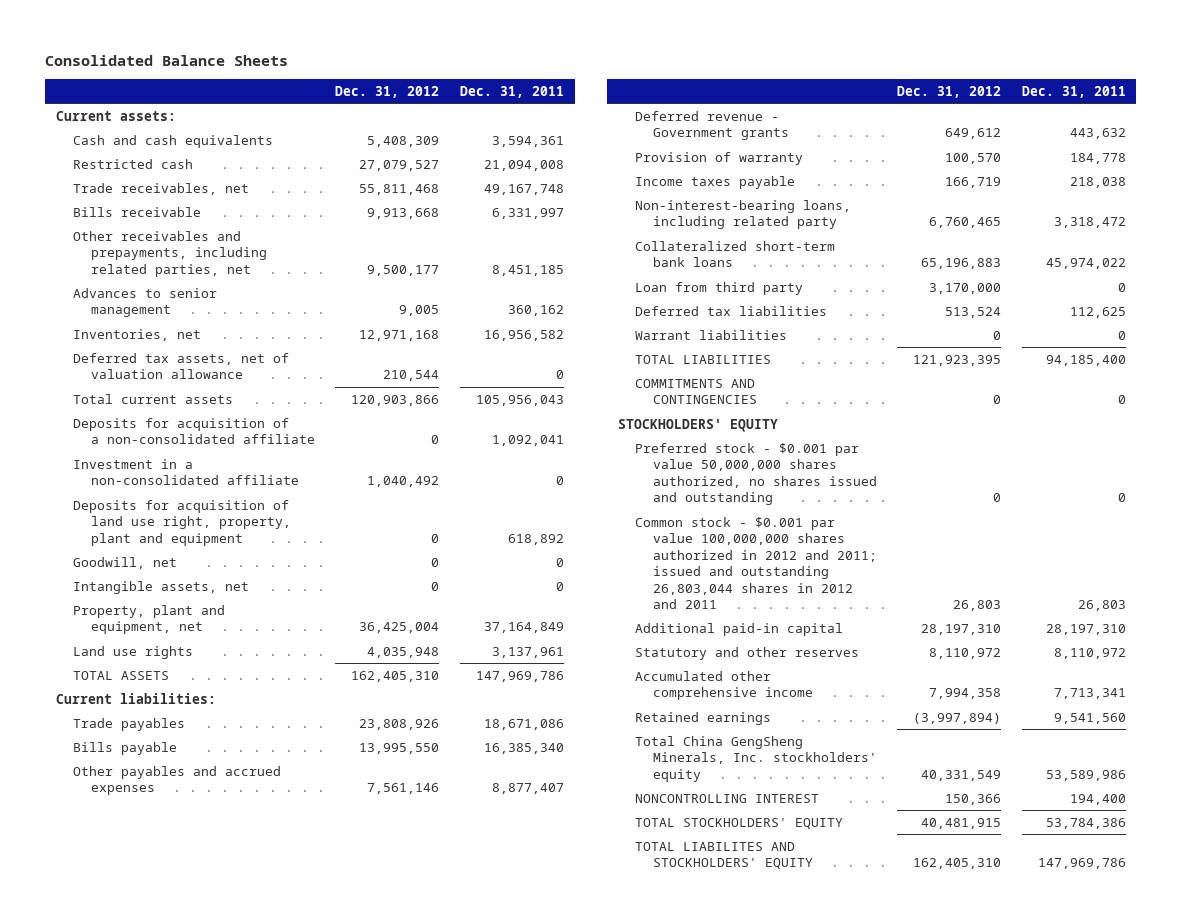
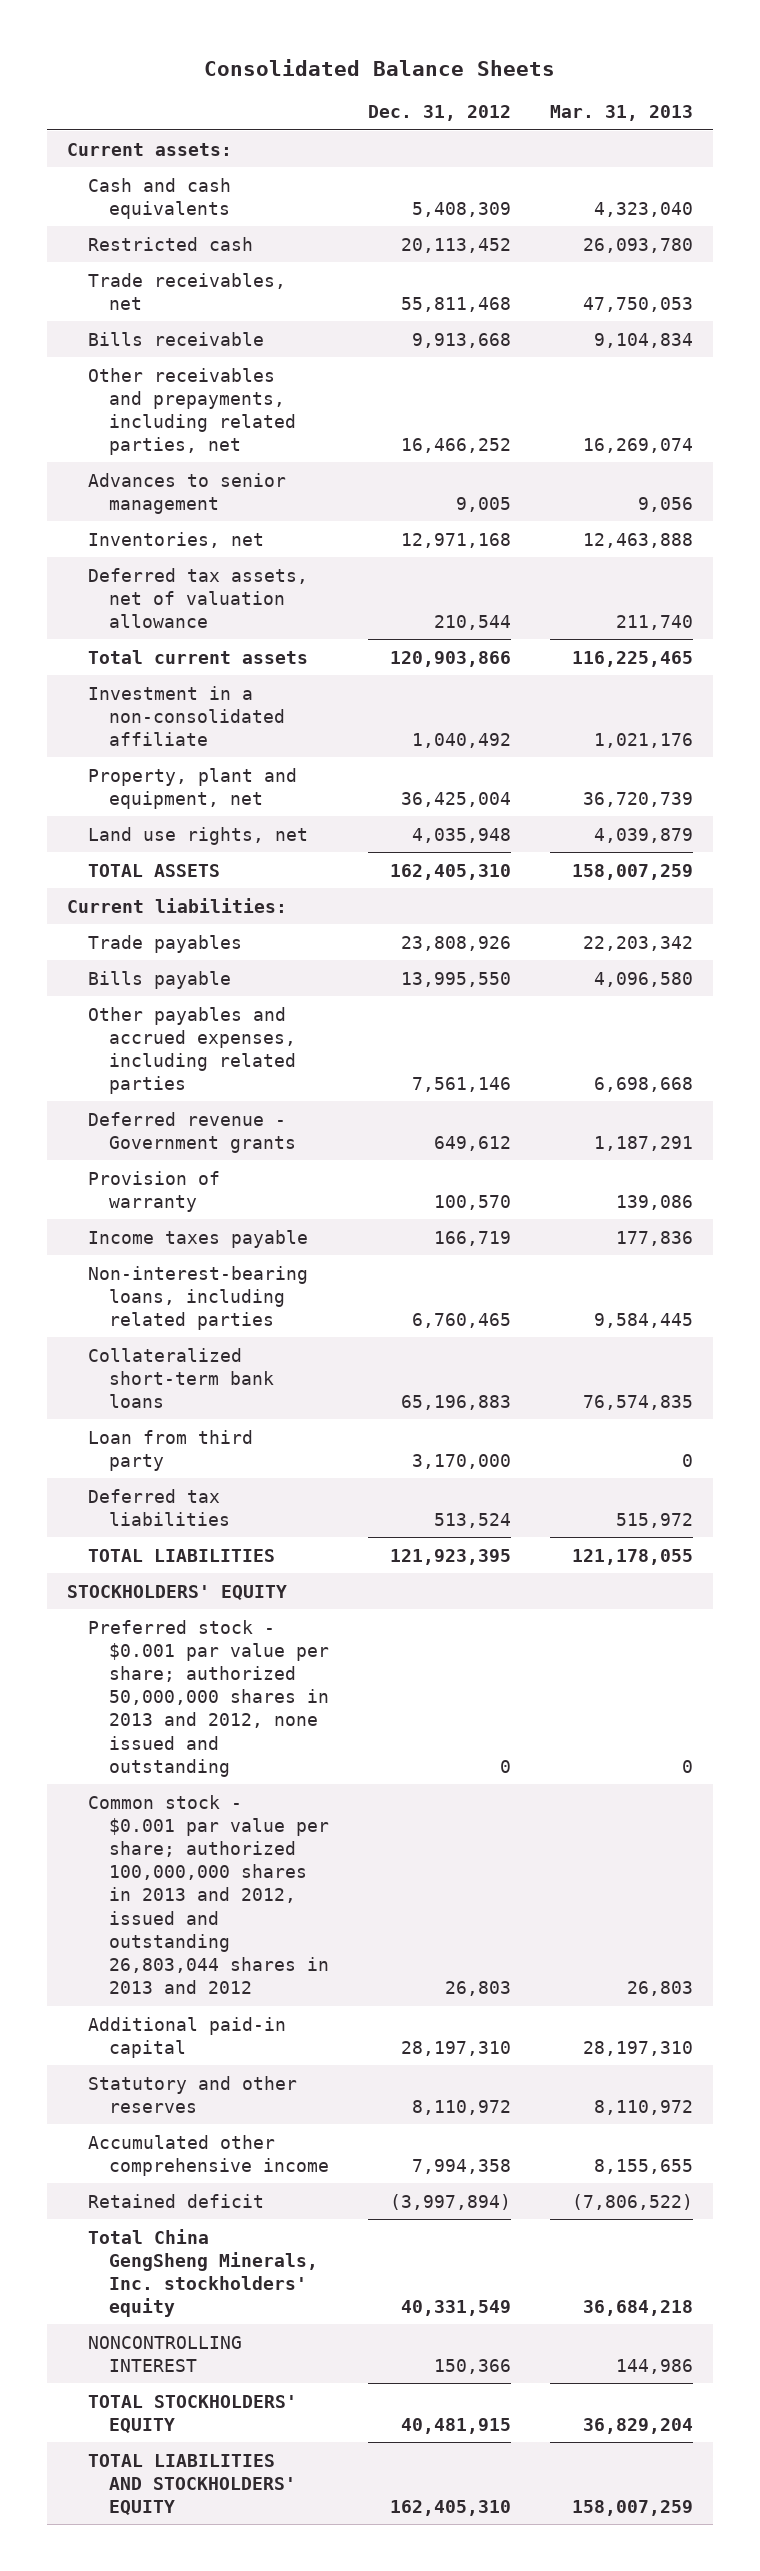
- | Dec. 31, 2012 | Dec. 31, 2011
+ | Dec. 31, 2012 | Mar. 31, 2013
- Restricted cash | 27,079,527 | 21,094,008
+ Restricted cash | 20,113,452 | 26,093,780
- Other receivables and prepayments, including related parties, net | 9,500,177 | 8,451,185
+ Other receivables and prepayments, including related parties, net | 16,466,252 | 16,269,074
- Deposits for acquisition of a non-consolidated affiliate | 0 | 1,092,041
- Deposits for acquisition of land use right, property, plant and equipment | 0 | 618,892
- Goodwill, net | 0 | 0
- Intangible assets, net | 0 | 0
- Land use rights | 4,035,948 | 3,137,961
+ Land use rights, net | 4,035,948 | 4,039,879
- Other payables and accrued expenses | 7,561,146 | 8,877,407
+ Other payables and accrued expenses, including related parties | 7,561,146 | 6,698,668
- Non-interest-bearing loans, including related party | 6,760,465 | 3,318,472
+ Non-interest-bearing loans, including related parties | 6,760,465 | 9,584,445
- Warrant liabilities | 0 | 0
- COMMITMENTS AND CONTINGENCIES | 0 | 0
- Preferred stock - $0.001 par value 50,000,000 shares authorized, no shares issued and outstanding | 0 | 0
- Common stock - $0.001 par value 100,000,000 shares authorized in 2012 and 2011; issued and outstanding 26,803,044 shares in 2012 and 2011 | 26,803 | 26,803
+ Preferred stock - $0.001 par value per share; authorized 50,000,000 shares in 2013 and 2012, none issued and outstanding | 0 | 0
+ Common stock - $0.001 par value per share; authorized 100,000,000 shares in 2013 and 2012, issued and outstanding 26,803,044 shares in 2013 and 2012 | 26,803 | 26,803
- Retained earnings | (3,997,894) | 9,541,560
+ Retained deficit | (3,997,894) | (7,806,522)
- TOTAL LIABILITES AND STOCKHOLDERS' EQUITY | 162,405,310 | 147,969,786
+ TOTAL LIABILITIES AND STOCKHOLDERS' EQUITY | 162,405,310 | 158,007,259

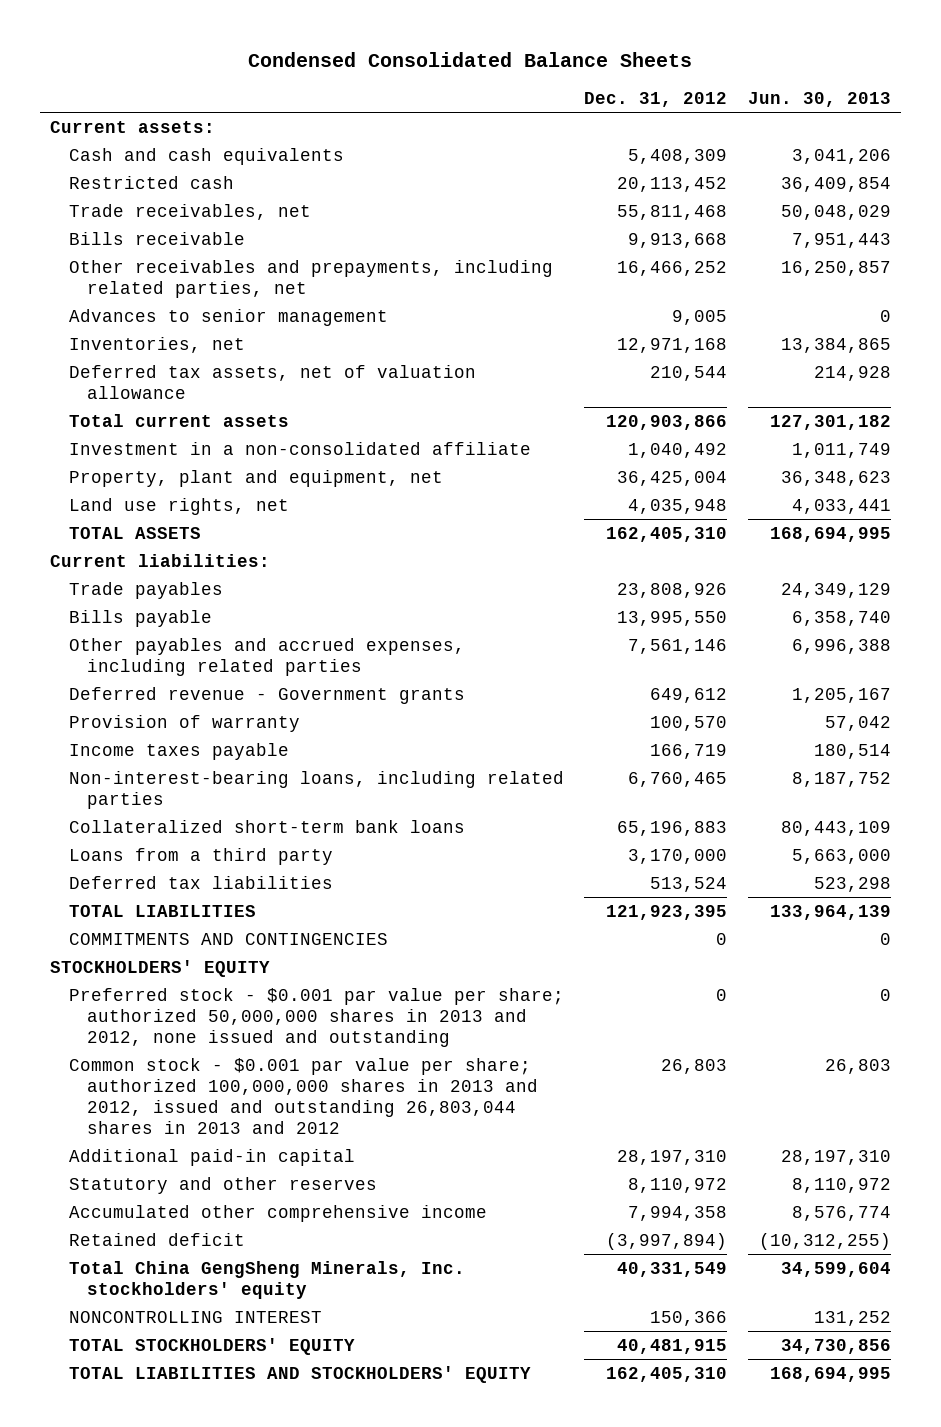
- Consolidated Balance Sheets
+ Condensed Consolidated Balance Sheets
- | Dec. 31, 2012 | Mar. 31, 2013
+ | Dec. 31, 2012 | Jun. 30, 2013
- Loan from third party | 3,170,000 | 0
+ Loans from a third party | 3,170,000 | 5,663,000
+ COMMITMENTS AND CONTINGENCIES | 0 | 0

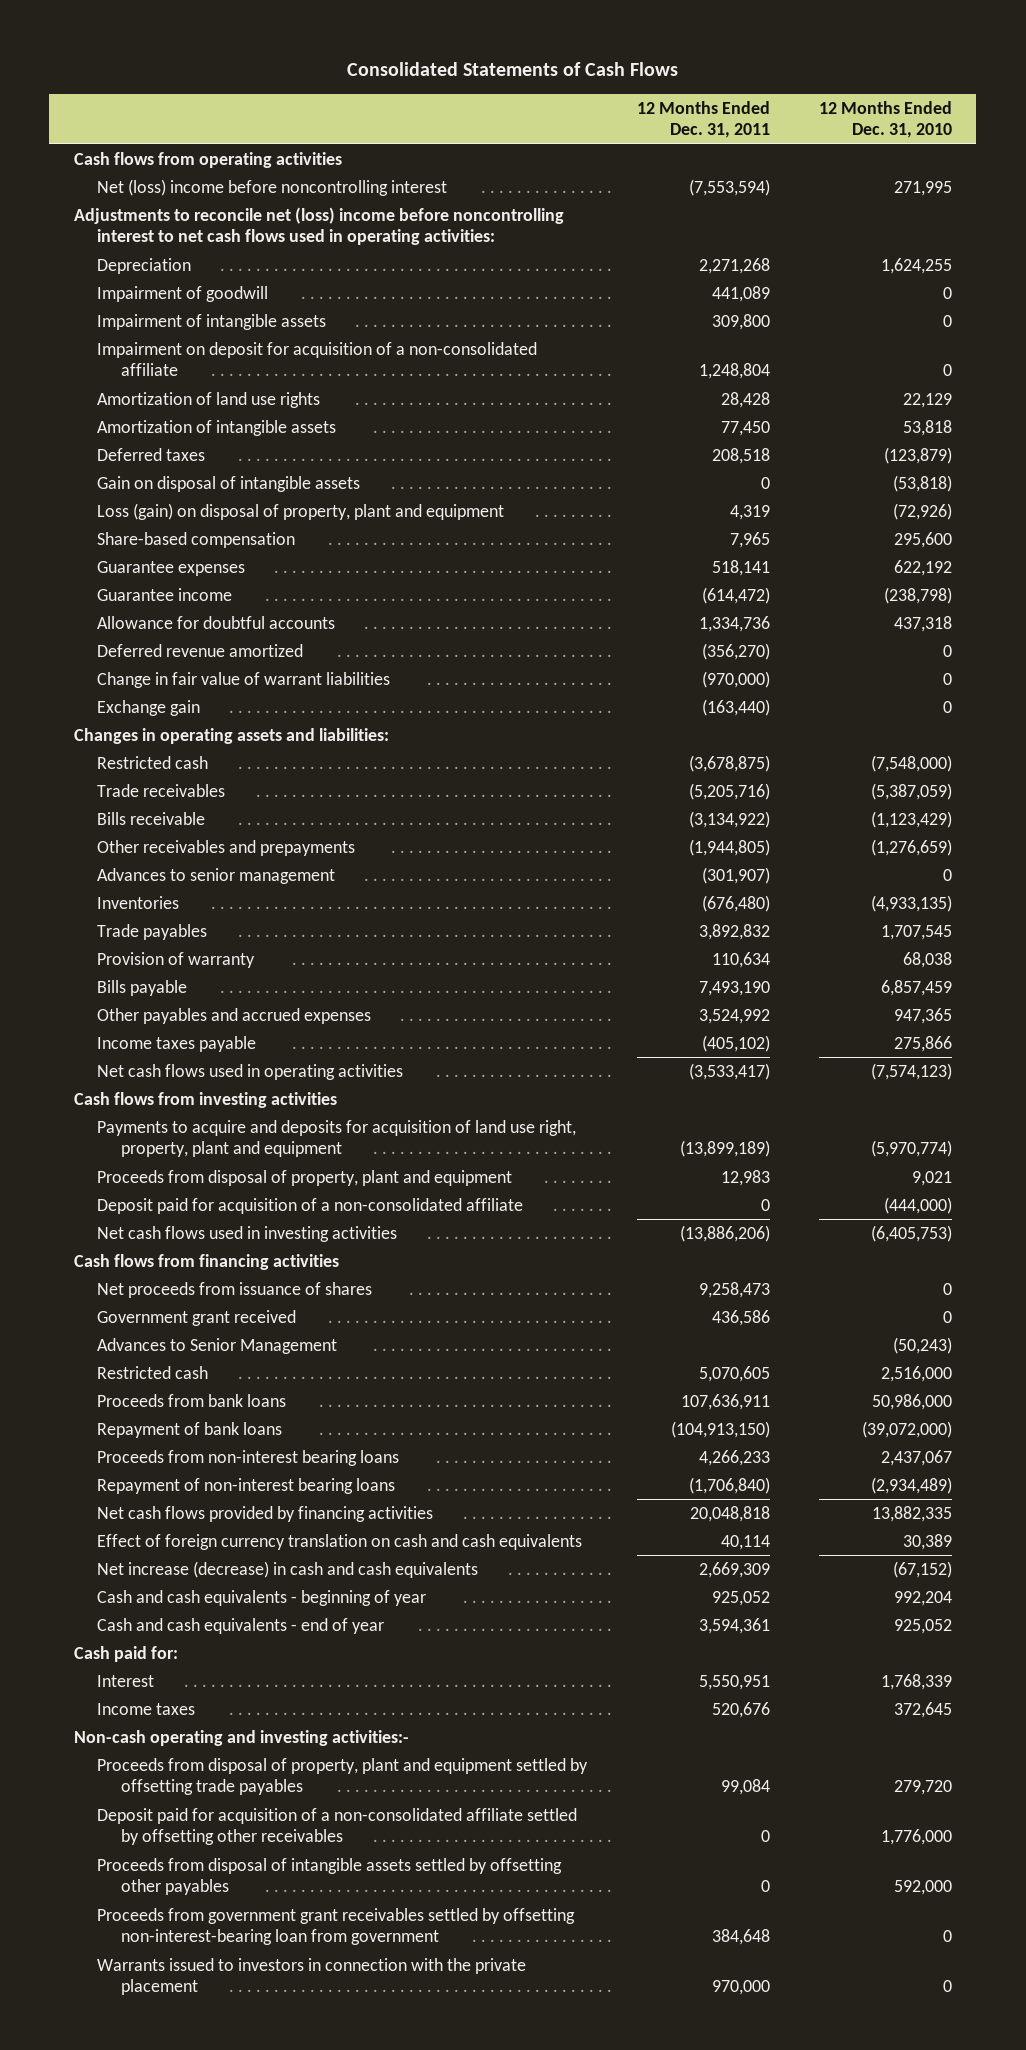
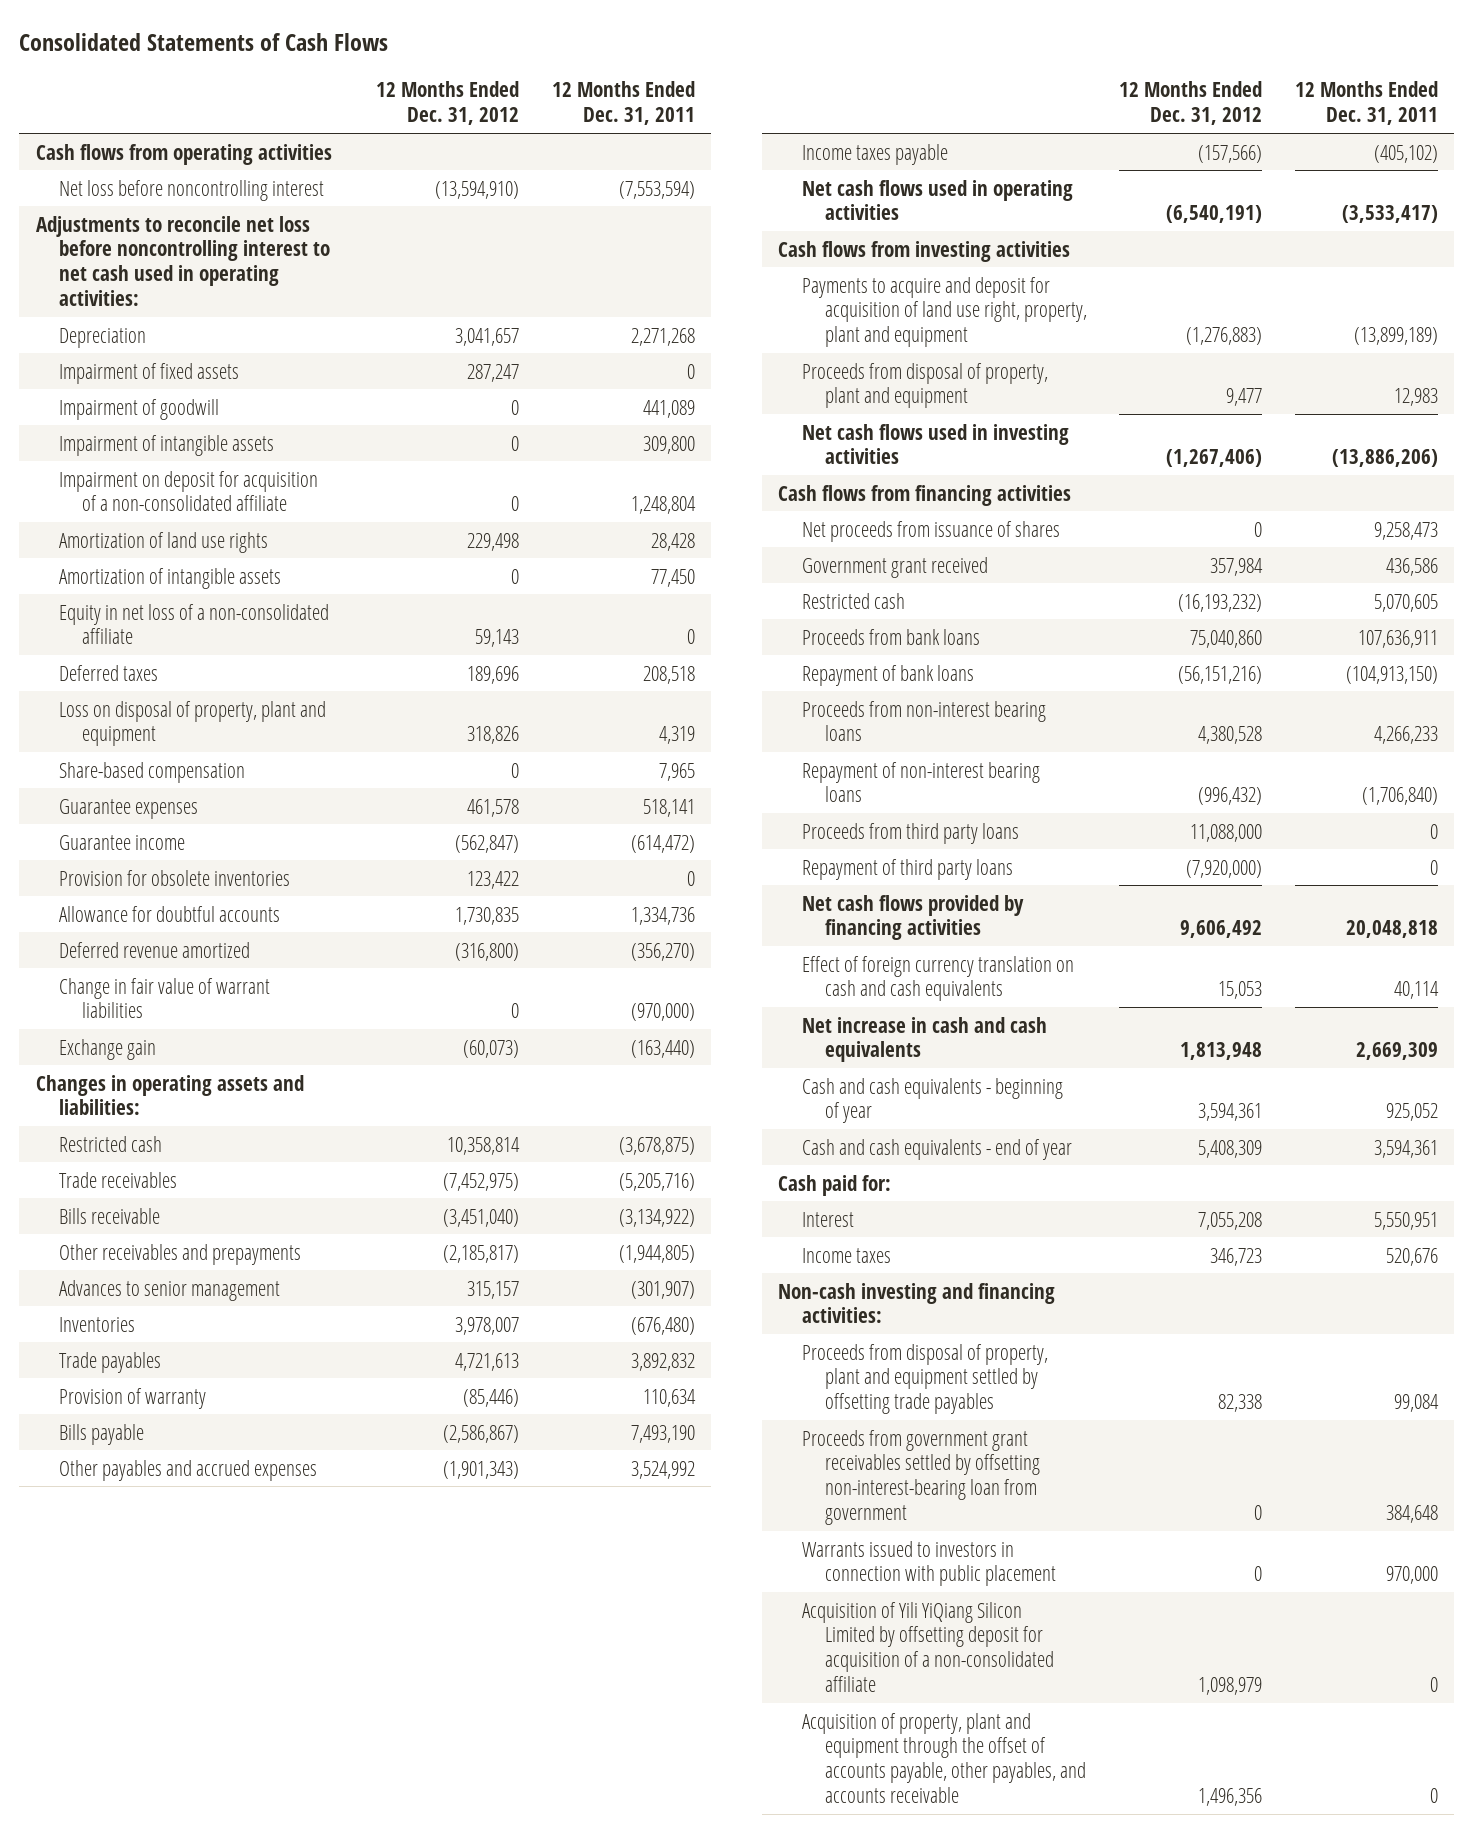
- | 12 Months Ended Dec. 31, 2011 | 12 Months Ended Dec. 31, 2010
+ | 12 Months Ended Dec. 31, 2012 | 12 Months Ended Dec. 31, 2011
- Net (loss) income before noncontrolling interest | (7,553,594) | 271,995
- Adjustments to reconcile net (loss) income before noncontrolling interest to net cash flows used in operating activities:
+ Net loss before noncontrolling interest | (13,594,910) | (7,553,594)
+ Adjustments to reconcile net loss before noncontrolling interest to net cash used in operating activities:
+ Impairment of fixed assets | 287,247 | 0
+ Equity in net loss of a non-consolidated affiliate | 59,143 | 0
- Gain on disposal of intangible assets | 0 | (53,818)
- Loss (gain) on disposal of property, plant and equipment | 4,319 | (72,926)
+ Loss on disposal of property, plant and equipment | 318,826 | 4,319
+ Provision for obsolete inventories | 123,422 | 0
- Payments to acquire and deposits for acquisition of land use right, property, plant and equipment | (13,899,189) | (5,970,774)
+ Payments to acquire and deposit for acquisition of land use right, property, plant and equipment | (1,276,883) | (13,899,189)
- Deposit paid for acquisition of a non-consolidated affiliate | 0 | (444,000)
- Advances to Senior Management | | (50,243)
+ Proceeds from third party loans | 11,088,000 | 0
+ Repayment of third party loans | (7,920,000) | 0
- Net increase (decrease) in cash and cash equivalents | 2,669,309 | (67,152)
+ Net increase in cash and cash equivalents | 1,813,948 | 2,669,309
- Non-cash operating and investing activities:-
+ Non-cash investing and financing activities:
- Deposit paid for acquisition of a non-consolidated affiliate settled by offsetting other receivables | 0 | 1,776,000
- Proceeds from disposal of intangible assets settled by offsetting other payables | 0 | 592,000
- Warrants issued to investors in connection with the private placement | 970,000 | 0
+ Warrants issued to investors in connection with public placement | 0 | 970,000
+ Acquisition of Yili YiQiang Silicon Limited by offsetting deposit for acquisition of a non-consolidated affiliate | 1,098,979 | 0
+ Acquisition of property, plant and equipment through the offset of accounts payable, other payables, and accounts receivable | 1,496,356 | 0

